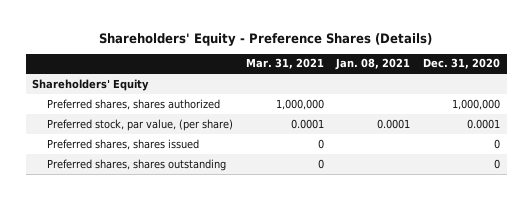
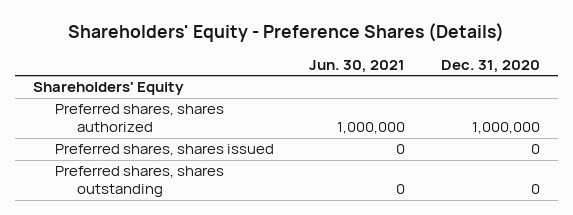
- | Mar. 31, 2021 | Jan. 08, 2021 | Dec. 31, 2020
+ | Jun. 30, 2021 | Dec. 31, 2020
- Preferred stock, par value, (per share) | 0.0001 | 0.0001 | 0.0001

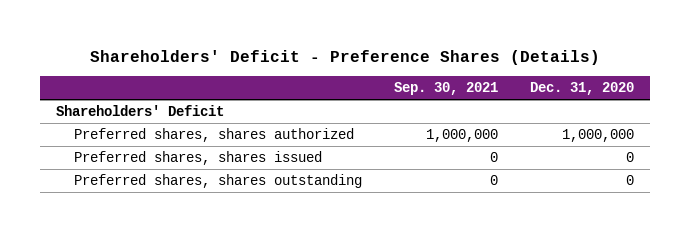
- Shareholders' Equity - Preference Shares (Details)
+ Shareholders' Deficit - Preference Shares (Details)
- | Jun. 30, 2021 | Dec. 31, 2020
+ | Sep. 30, 2021 | Dec. 31, 2020
- Shareholders' Equity
+ Shareholders' Deficit

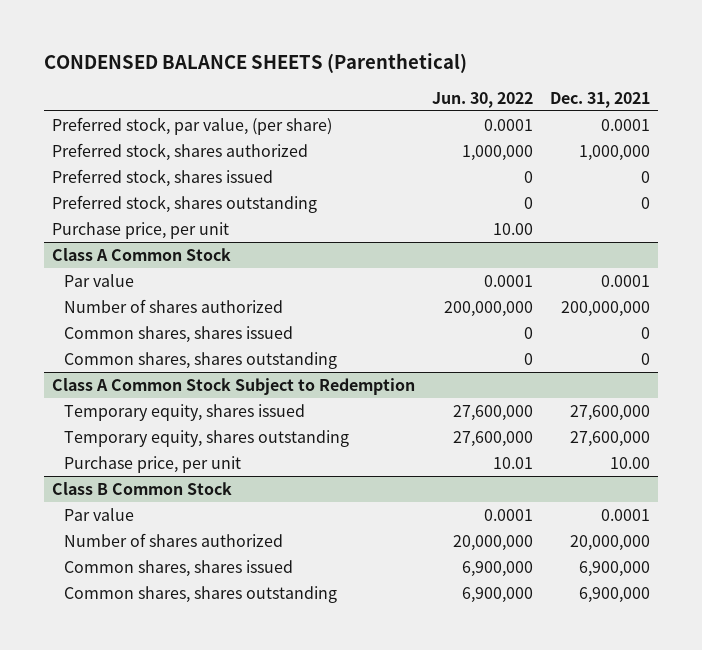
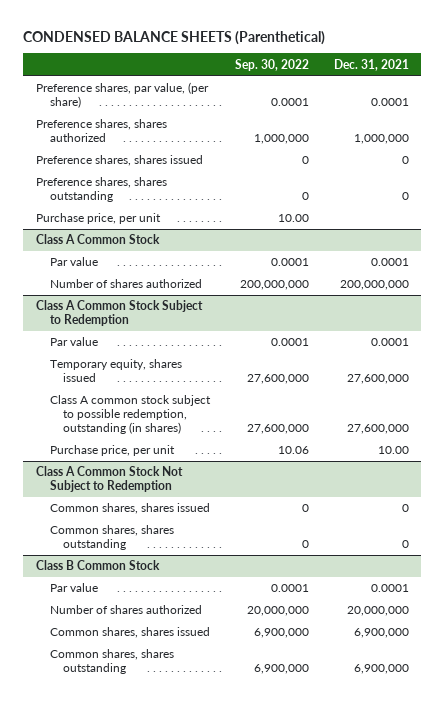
- | Jun. 30, 2022 | Dec. 31, 2021
+ | Sep. 30, 2022 | Dec. 31, 2021
- Preferred stock, par value, (per share) | 0.0001 | 0.0001
- Preferred stock, shares authorized | 1,000,000 | 1,000,000
- Preferred stock, shares issued | 0 | 0
- Preferred stock, shares outstanding | 0 | 0
+ Preference shares, par value, (per share) | 0.0001 | 0.0001
+ Preference shares, shares authorized | 1,000,000 | 1,000,000
+ Preference shares, shares issued | 0 | 0
+ Preference shares, shares outstanding | 0 | 0
@ Class A Common Stock
- Common shares, shares issued | 0 | 0
- Common shares, shares outstanding | 0 | 0
@ Class A Common Stock Subject to Redemption
+ Par value | 0.0001 | 0.0001
- Temporary equity, shares outstanding | 27,600,000 | 27,600,000
+ Class A common stock subject to possible redemption, outstanding (in shares) | 27,600,000 | 27,600,000
+ Class A Common Stock Not Subject to Redemption
+ Common shares, shares issued | 0 | 0
+ Common shares, shares outstanding | 0 | 0

